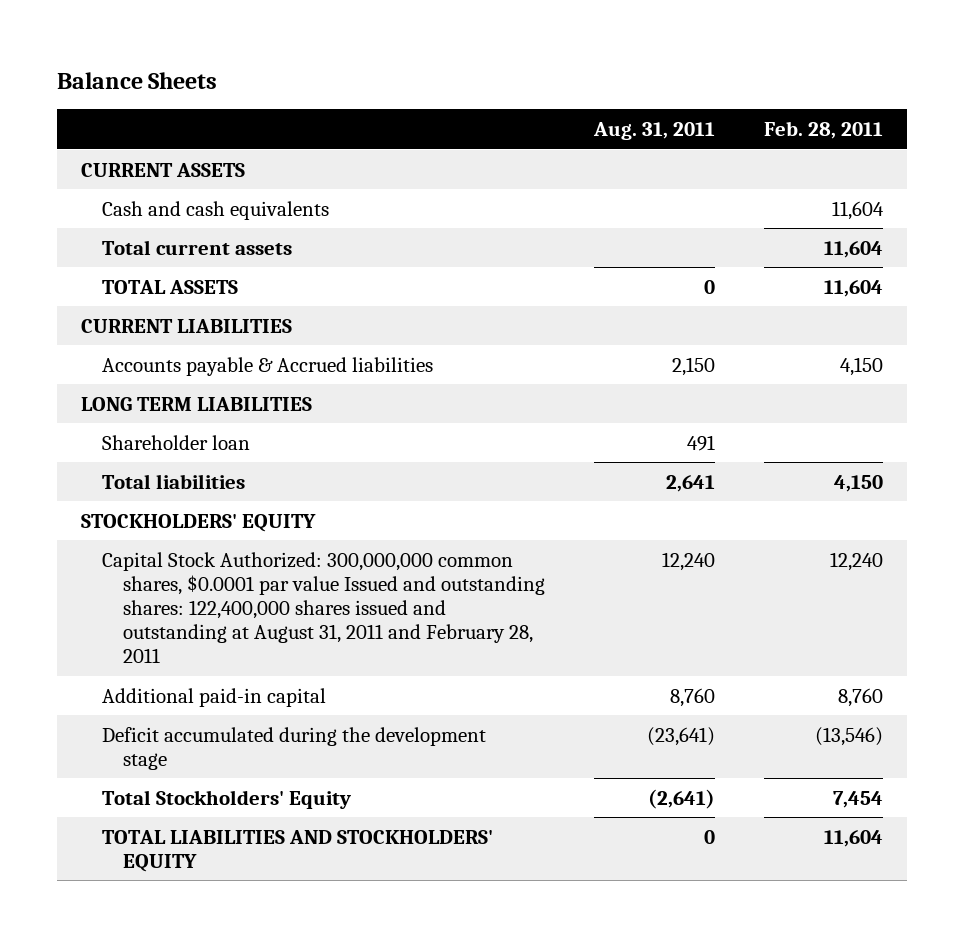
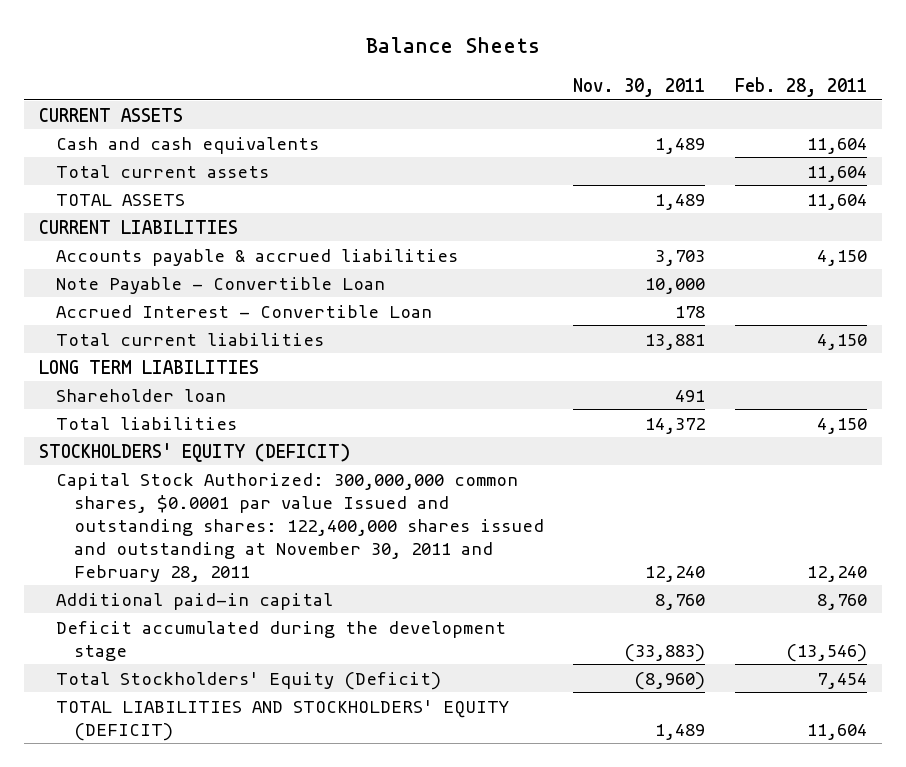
- | Aug. 31, 2011 | Feb. 28, 2011
+ | Nov. 30, 2011 | Feb. 28, 2011
- Accounts payable & Accrued liabilities | 2,150 | 4,150
+ Accounts payable & accrued liabilities | 3,703 | 4,150
+ Note Payable - Convertible Loan | 10,000 |
+ Accrued Interest - Convertible Loan | 178 |
+ Total current liabilities | 13,881 | 4,150
- STOCKHOLDERS' EQUITY
- Capital Stock Authorized: 300,000,000 common shares, $0.0001 par value Issued and outstanding shares: 122,400,000 shares issued and outstanding at August 31, 2011 and February 28, 2011 | 12,240 | 12,240
+ STOCKHOLDERS' EQUITY (DEFICIT)
+ Capital Stock Authorized: 300,000,000 common shares, $0.0001 par value Issued and outstanding shares: 122,400,000 shares issued and outstanding at November 30, 2011 and February 28, 2011 | 12,240 | 12,240
- Total Stockholders' Equity | (2,641) | 7,454
- TOTAL LIABILITIES AND STOCKHOLDERS' EQUITY | 0 | 11,604
+ Total Stockholders' Equity (Deficit) | (8,960) | 7,454
+ TOTAL LIABILITIES AND STOCKHOLDERS' EQUITY (DEFICIT) | 1,489 | 11,604

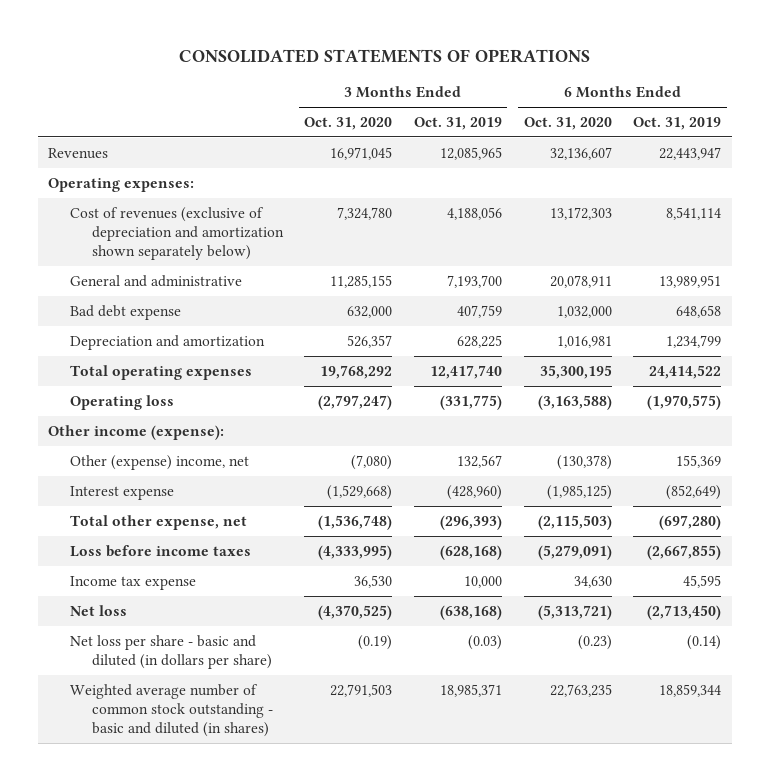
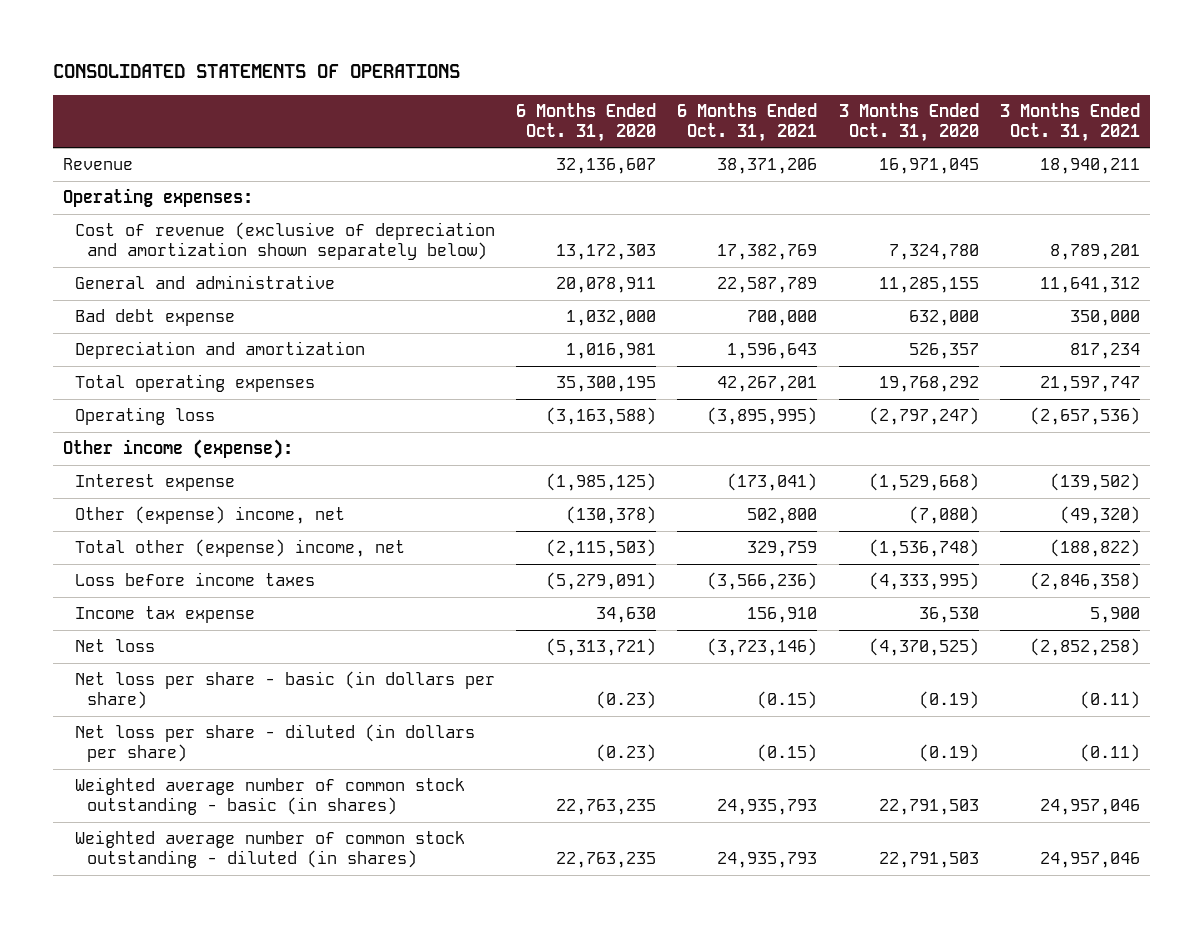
- | 3 Months Ended Oct. 31, 2020 | 3 Months Ended Oct. 31, 2019 | 6 Months Ended Oct. 31, 2020 | 6 Months Ended Oct. 31, 2019
+ | 6 Months Ended Oct. 31, 2020 | 6 Months Ended Oct. 31, 2021 | 3 Months Ended Oct. 31, 2020 | 3 Months Ended Oct. 31, 2021
- Revenues | 16,971,045 | 12,085,965 | 32,136,607 | 22,443,947
+ Revenue | 32,136,607 | 38,371,206 | 16,971,045 | 18,940,211
- Cost of revenues (exclusive of depreciation and amortization shown separately below) | 7,324,780 | 4,188,056 | 13,172,303 | 8,541,114
+ Cost of revenue (exclusive of depreciation and amortization shown separately below) | 13,172,303 | 17,382,769 | 7,324,780 | 8,789,201
- Total other expense, net | (1,536,748) | (296,393) | (2,115,503) | (697,280)
moved down: Other (expense) income, net | (130,378) | 502,800 | (7,080) | (49,320)
+ Total other (expense) income, net | (2,115,503) | 329,759 | (1,536,748) | (188,822)
- Net loss per share - basic and diluted (in dollars per share) | (0.19) | (0.03) | (0.23) | (0.14)
- Weighted average number of common stock outstanding - basic and diluted (in shares) | 22,791,503 | 18,985,371 | 22,763,235 | 18,859,344
+ Net loss per share - basic (in dollars per share) | (0.23) | (0.15) | (0.19) | (0.11)
+ Net loss per share - diluted (in dollars per share) | (0.23) | (0.15) | (0.19) | (0.11)
+ Weighted average number of common stock outstanding - basic (in shares) | 22,763,235 | 24,935,793 | 22,791,503 | 24,957,046
+ Weighted average number of common stock outstanding - diluted (in shares) | 22,763,235 | 24,935,793 | 22,791,503 | 24,957,046

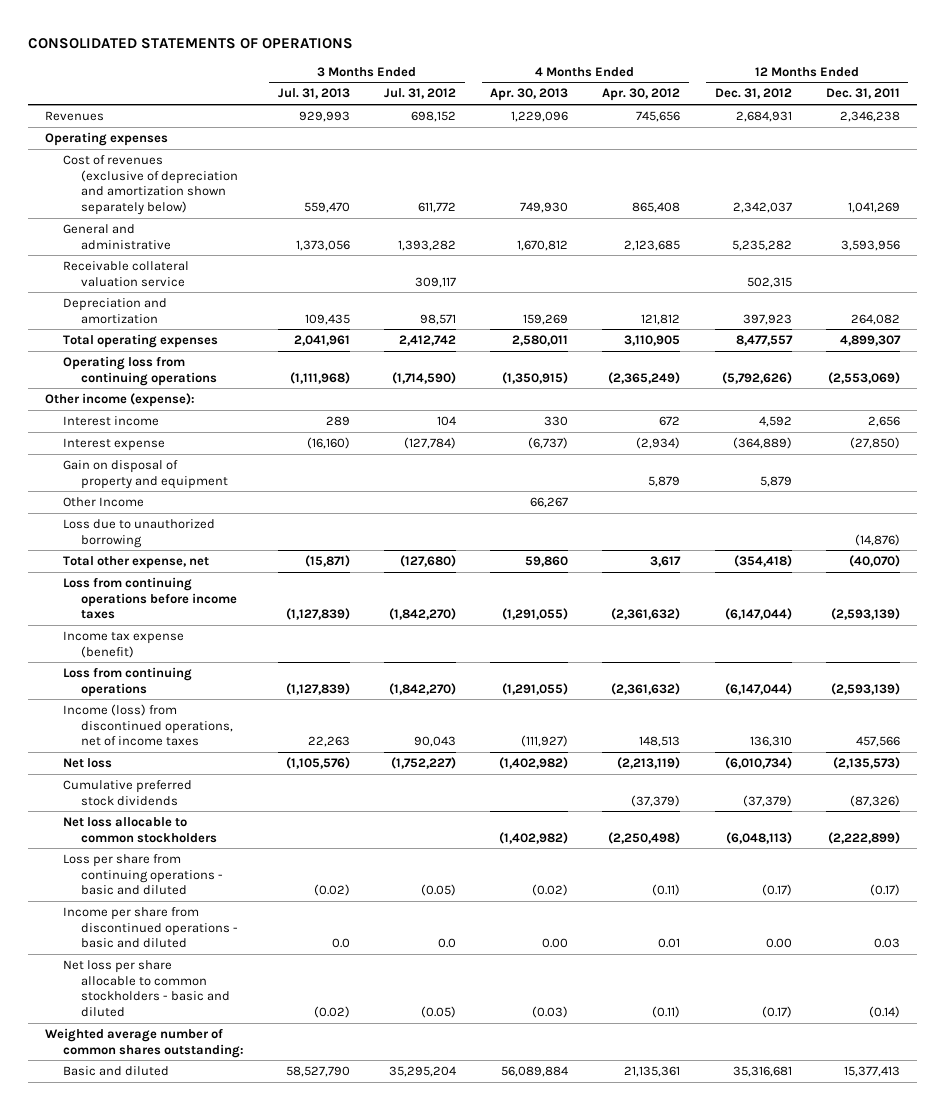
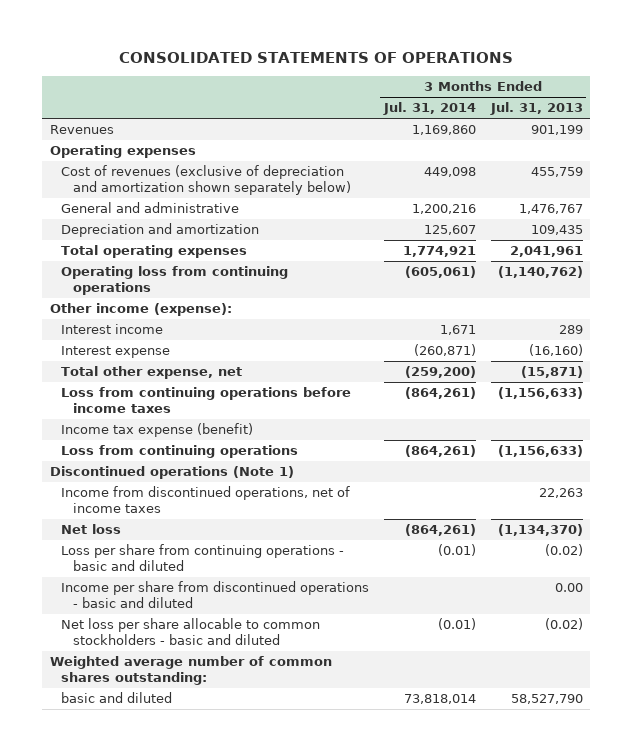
- | 3 Months Ended Jul. 31, 2013 | 3 Months Ended Jul. 31, 2012 | 4 Months Ended Apr. 30, 2013 | 4 Months Ended Apr. 30, 2012 | 12 Months Ended Dec. 31, 2012 | 12 Months Ended Dec. 31, 2011
+ | 3 Months Ended Jul. 31, 2014 | 3 Months Ended Jul. 31, 2013
- Revenues | 929,993 | 698,152 | 1,229,096 | 745,656 | 2,684,931 | 2,346,238
+ Revenues | 1,169,860 | 901,199
- Cost of revenues (exclusive of depreciation and amortization shown separately below) | 559,470 | 611,772 | 749,930 | 865,408 | 2,342,037 | 1,041,269
- General and administrative | 1,373,056 | 1,393,282 | 1,670,812 | 2,123,685 | 5,235,282 | 3,593,956
- Receivable collateral valuation service | | 309,117 | | | 502,315 |
+ Cost of revenues (exclusive of depreciation and amortization shown separately below) | 449,098 | 455,759
+ General and administrative | 1,200,216 | 1,476,767
- Operating loss from continuing operations | (1,111,968) | (1,714,590) | (1,350,915) | (2,365,249) | (5,792,626) | (2,553,069)
+ Operating loss from continuing operations | (605,061) | (1,140,762)
- Gain on disposal of property and equipment | | | | 5,879 | 5,879 |
- Other Income | | | 66,267 | | |
- Loss due to unauthorized borrowing | | | | | | (14,876)
- Loss from continuing operations before income taxes | (1,127,839) | (1,842,270) | (1,291,055) | (2,361,632) | (6,147,044) | (2,593,139)
+ Loss from continuing operations before income taxes | (864,261) | (1,156,633)
- Loss from continuing operations | (1,127,839) | (1,842,270) | (1,291,055) | (2,361,632) | (6,147,044) | (2,593,139)
- Income (loss) from discontinued operations, net of income taxes | 22,263 | 90,043 | (111,927) | 148,513 | 136,310 | 457,566
- Net loss | (1,105,576) | (1,752,227) | (1,402,982) | (2,213,119) | (6,010,734) | (2,135,573)
- Cumulative preferred stock dividends | | | | (37,379) | (37,379) | (87,326)
- Net loss allocable to common stockholders | | | (1,402,982) | (2,250,498) | (6,048,113) | (2,222,899)
+ Loss from continuing operations | (864,261) | (1,156,633)
+ Discontinued operations (Note 1)
+ Income from discontinued operations, net of income taxes | | 22,263
+ Net loss | (864,261) | (1,134,370)
- Income per share from discontinued operations - basic and diluted | 0.0 | 0.0 | 0.00 | 0.01 | 0.00 | 0.03
+ Income per share from discontinued operations - basic and diluted | | 0.00
- Basic and diluted | 58,527,790 | 35,295,204 | 56,089,884 | 21,135,361 | 35,316,681 | 15,377,413
+ basic and diluted | 73,818,014 | 58,527,790

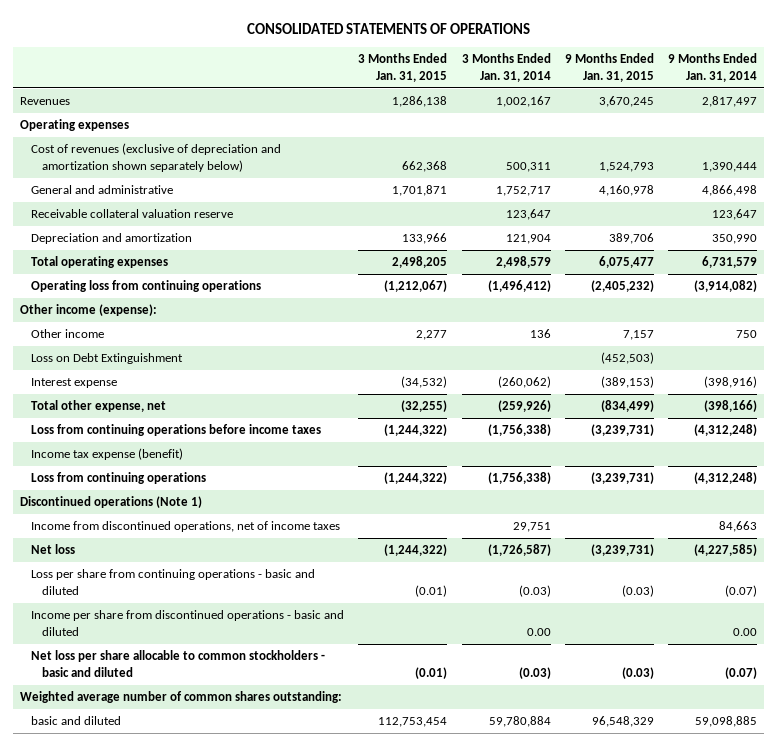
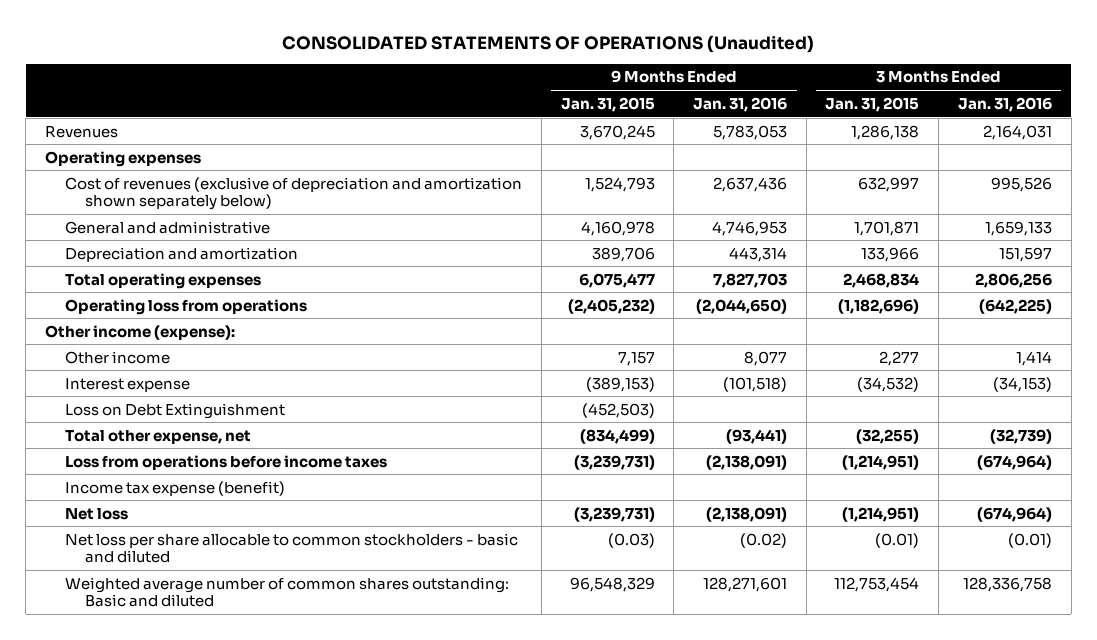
- CONSOLIDATED STATEMENTS OF OPERATIONS
+ CONSOLIDATED STATEMENTS OF OPERATIONS (Unaudited)
- | 3 Months Ended Jan. 31, 2015 | 3 Months Ended Jan. 31, 2014 | 9 Months Ended Jan. 31, 2015 | 9 Months Ended Jan. 31, 2014
+ | 9 Months Ended Jan. 31, 2015 | 9 Months Ended Jan. 31, 2016 | 3 Months Ended Jan. 31, 2015 | 3 Months Ended Jan. 31, 2016
- Cost of revenues (exclusive of depreciation and amortization shown separately below) | 662,368 | 500,311 | 1,524,793 | 1,390,444
+ Cost of revenues (exclusive of depreciation and amortization shown separately below) | 1,524,793 | 2,637,436 | 632,997 | 995,526
- Receivable collateral valuation reserve | | 123,647 | | 123,647
- Total operating expenses | 2,498,205 | 2,498,579 | 6,075,477 | 6,731,579
- Operating loss from continuing operations | (1,212,067) | (1,496,412) | (2,405,232) | (3,914,082)
+ Total operating expenses | 6,075,477 | 7,827,703 | 2,468,834 | 2,806,256
+ Operating loss from operations | (2,405,232) | (2,044,650) | (1,182,696) | (642,225)
moved down: Loss on Debt Extinguishment | (452,503) | | |
- Loss from continuing operations before income taxes | (1,244,322) | (1,756,338) | (3,239,731) | (4,312,248)
+ Loss from operations before income taxes | (3,239,731) | (2,138,091) | (1,214,951) | (674,964)
- Loss from continuing operations | (1,244,322) | (1,756,338) | (3,239,731) | (4,312,248)
- Discontinued operations (Note 1)
- Income from discontinued operations, net of income taxes | | 29,751 | | 84,663
- Net loss | (1,244,322) | (1,726,587) | (3,239,731) | (4,227,585)
- Loss per share from continuing operations - basic and diluted | (0.01) | (0.03) | (0.03) | (0.07)
- Income per share from discontinued operations - basic and diluted | | 0.00 | | 0.00
+ Net loss | (3,239,731) | (2,138,091) | (1,214,951) | (674,964)
- Weighted average number of common shares outstanding:
- basic and diluted | 112,753,454 | 59,780,884 | 96,548,329 | 59,098,885
+ Weighted average number of common shares outstanding: Basic and diluted | 96,548,329 | 128,271,601 | 112,753,454 | 128,336,758

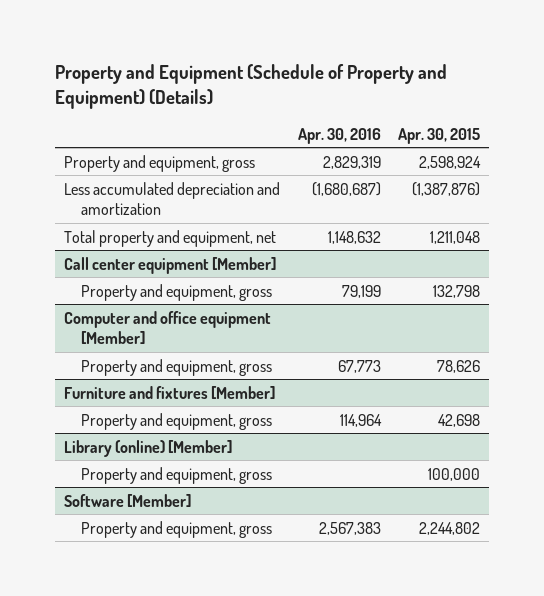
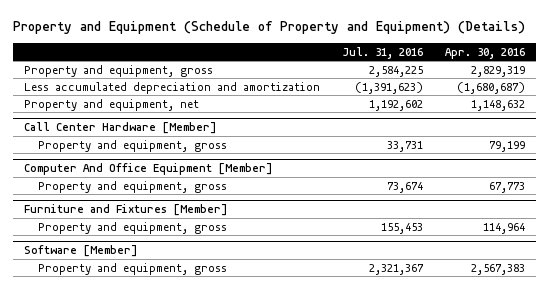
- | Apr. 30, 2016 | Apr. 30, 2015
+ | Jul. 31, 2016 | Apr. 30, 2016
- Total property and equipment, net | 1,148,632 | 1,211,048
- Call center equipment [Member]
+ Property and equipment, net | 1,192,602 | 1,148,632
+ Call Center Hardware [Member]
- Computer and office equipment [Member]
+ Computer And Office Equipment [Member]
- Furniture and fixtures [Member]
+ Furniture and Fixtures [Member]
- Library (online) [Member]
- Property and equipment, gross | | 100,000

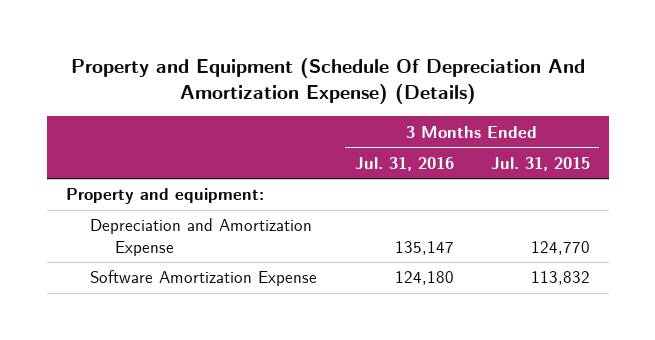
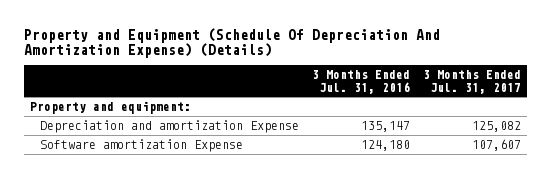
- | 3 Months Ended Jul. 31, 2016 | 3 Months Ended Jul. 31, 2015
+ | 3 Months Ended Jul. 31, 2016 | 3 Months Ended Jul. 31, 2017
- Depreciation and Amortization Expense | 135,147 | 124,770
- Software Amortization Expense | 124,180 | 113,832
+ Depreciation and amortization Expense | 135,147 | 125,082
+ Software amortization Expense | 124,180 | 107,607

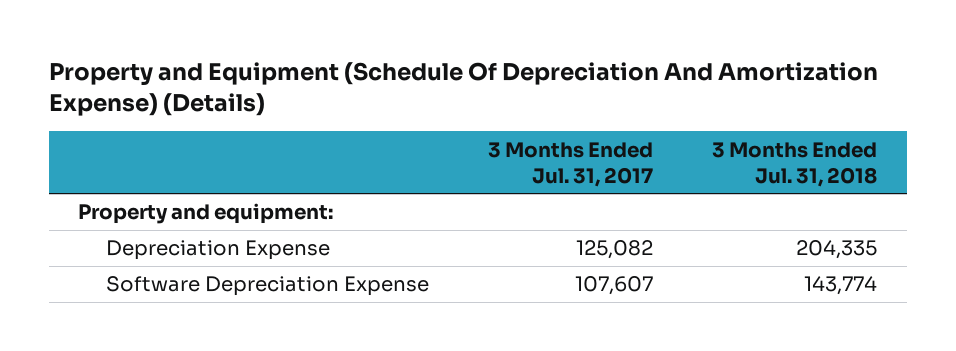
- | 3 Months Ended Jul. 31, 2016 | 3 Months Ended Jul. 31, 2017
+ | 3 Months Ended Jul. 31, 2017 | 3 Months Ended Jul. 31, 2018
- Depreciation and amortization Expense | 135,147 | 125,082
- Software amortization Expense | 124,180 | 107,607
+ Depreciation Expense | 125,082 | 204,335
+ Software Depreciation Expense | 107,607 | 143,774

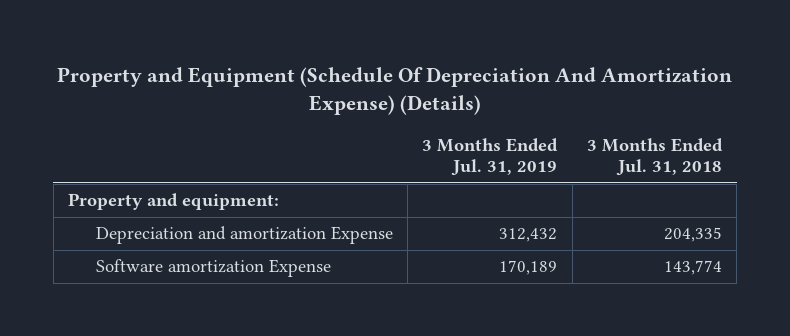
- | 3 Months Ended Jul. 31, 2017 | 3 Months Ended Jul. 31, 2018
+ | 3 Months Ended Jul. 31, 2019 | 3 Months Ended Jul. 31, 2018
- Depreciation Expense | 125,082 | 204,335
- Software Depreciation Expense | 107,607 | 143,774
+ Depreciation and amortization Expense | 312,432 | 204,335
+ Software amortization Expense | 170,189 | 143,774

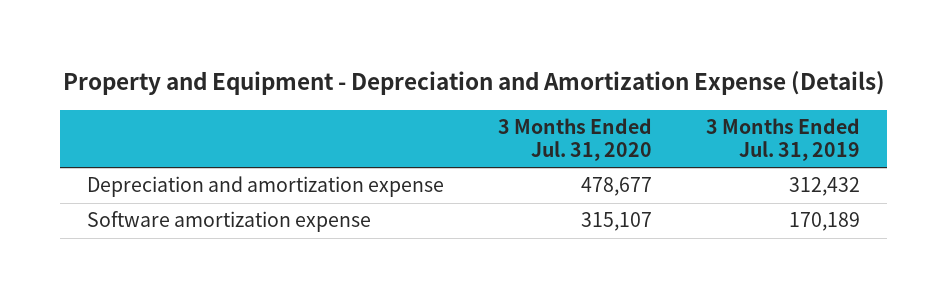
- Property and Equipment (Schedule Of Depreciation And Amortization Expense) (Details)
+ Property and Equipment - Depreciation and Amortization Expense (Details)
- | 3 Months Ended Jul. 31, 2019 | 3 Months Ended Jul. 31, 2018
+ | 3 Months Ended Jul. 31, 2020 | 3 Months Ended Jul. 31, 2019
- Property and equipment:
- Depreciation and amortization Expense | 312,432 | 204,335
- Software amortization Expense | 170,189 | 143,774
+ Depreciation and amortization expense | 478,677 | 312,432
+ Software amortization expense | 315,107 | 170,189

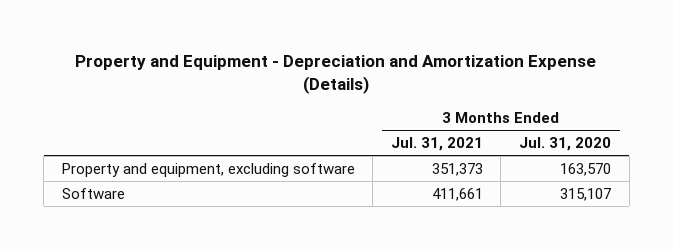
- | 3 Months Ended Jul. 31, 2020 | 3 Months Ended Jul. 31, 2019
+ | 3 Months Ended Jul. 31, 2021 | 3 Months Ended Jul. 31, 2020
- Depreciation and amortization expense | 478,677 | 312,432
- Software amortization expense | 315,107 | 170,189
+ Property and equipment, excluding software | 351,373 | 163,570
+ Software | 411,661 | 315,107

